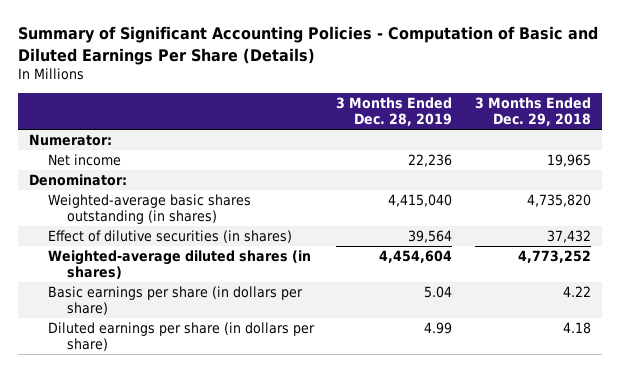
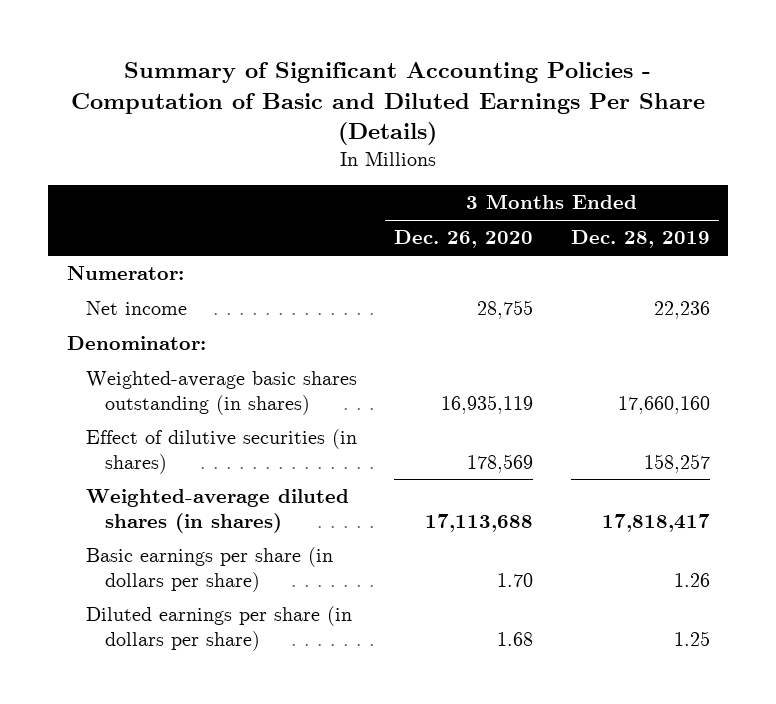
- | 3 Months Ended Dec. 28, 2019 | 3 Months Ended Dec. 29, 2018
+ | 3 Months Ended Dec. 26, 2020 | 3 Months Ended Dec. 28, 2019
- Weighted-average basic shares outstanding (in shares) | 4,415,040 | 4,735,820
- Effect of dilutive securities (in shares) | 39,564 | 37,432
- Weighted-average diluted shares (in shares) | 4,454,604 | 4,773,252
- Basic earnings per share (in dollars per share) | 5.04 | 4.22
- Diluted earnings per share (in dollars per share) | 4.99 | 4.18
+ Weighted-average basic shares outstanding (in shares) | 16,935,119 | 17,660,160
+ Effect of dilutive securities (in shares) | 178,569 | 158,257
+ Weighted-average diluted shares (in shares) | 17,113,688 | 17,818,417
+ Basic earnings per share (in dollars per share) | 1.70 | 1.26
+ Diluted earnings per share (in dollars per share) | 1.68 | 1.25

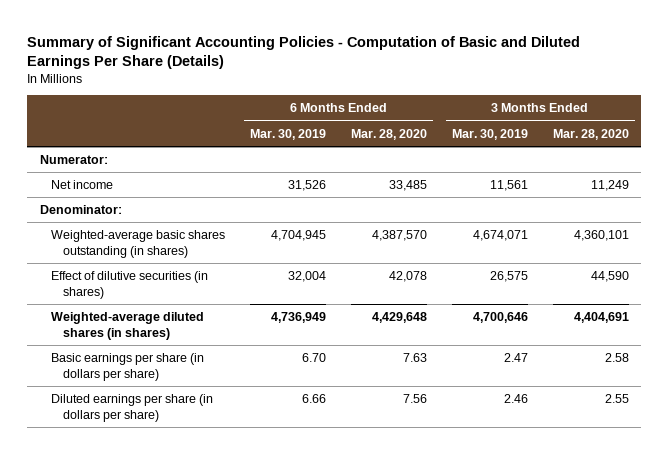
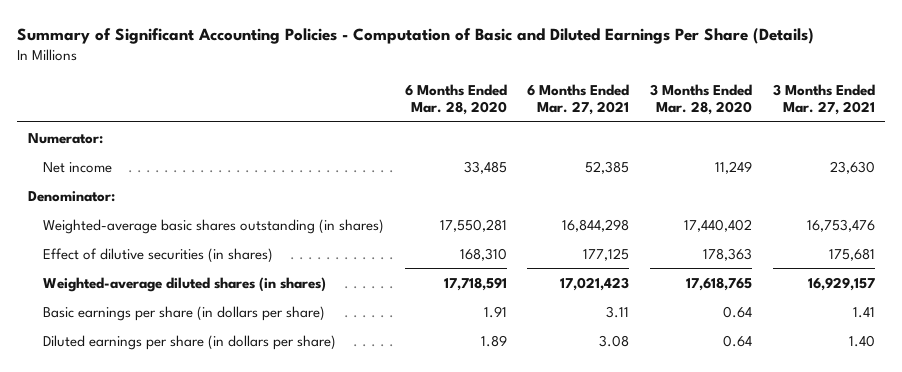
- | 6 Months Ended Mar. 30, 2019 | 6 Months Ended Mar. 28, 2020 | 3 Months Ended Mar. 30, 2019 | 3 Months Ended Mar. 28, 2020
+ | 6 Months Ended Mar. 28, 2020 | 6 Months Ended Mar. 27, 2021 | 3 Months Ended Mar. 28, 2020 | 3 Months Ended Mar. 27, 2021
- Weighted-average basic shares outstanding (in shares) | 4,704,945 | 4,387,570 | 4,674,071 | 4,360,101
- Effect of dilutive securities (in shares) | 32,004 | 42,078 | 26,575 | 44,590
- Weighted-average diluted shares (in shares) | 4,736,949 | 4,429,648 | 4,700,646 | 4,404,691
- Basic earnings per share (in dollars per share) | 6.70 | 7.63 | 2.47 | 2.58
- Diluted earnings per share (in dollars per share) | 6.66 | 7.56 | 2.46 | 2.55
+ Weighted-average basic shares outstanding (in shares) | 17,550,281 | 16,844,298 | 17,440,402 | 16,753,476
+ Effect of dilutive securities (in shares) | 168,310 | 177,125 | 178,363 | 175,681
+ Weighted-average diluted shares (in shares) | 17,718,591 | 17,021,423 | 17,618,765 | 16,929,157
+ Basic earnings per share (in dollars per share) | 1.91 | 3.11 | 0.64 | 1.41
+ Diluted earnings per share (in dollars per share) | 1.89 | 3.08 | 0.64 | 1.40

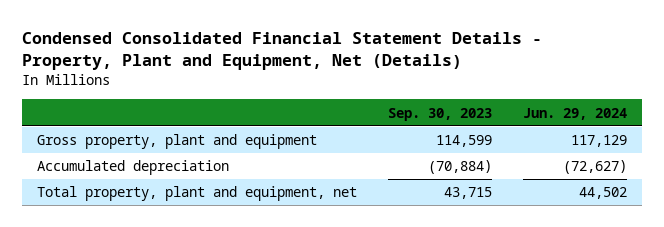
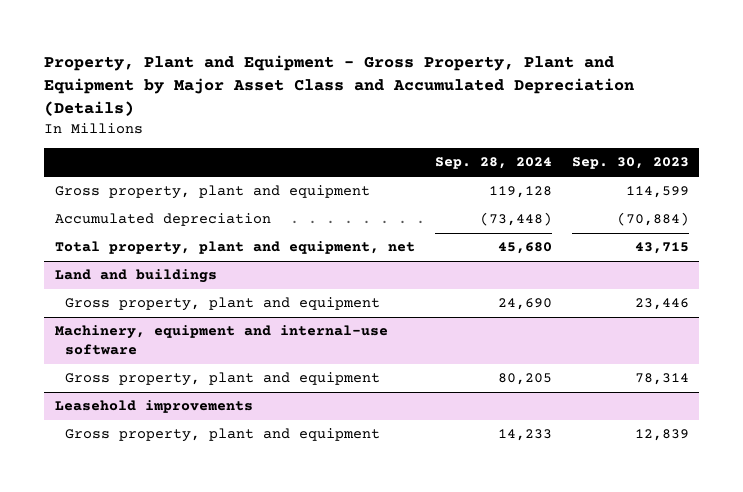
- Condensed Consolidated Financial Statement Details - Property, Plant and Equipment, Net (Details)
+ Property, Plant and Equipment - Gross Property, Plant and Equipment by Major Asset Class and Accumulated Depreciation (Details)
- | Sep. 30, 2023 | Jun. 29, 2024
+ | Sep. 28, 2024 | Sep. 30, 2023
+ Land and buildings
+ Gross property, plant and equipment | 24,690 | 23,446
+ Machinery, equipment and internal-use software
+ Gross property, plant and equipment | 80,205 | 78,314
+ Leasehold improvements
+ Gross property, plant and equipment | 14,233 | 12,839

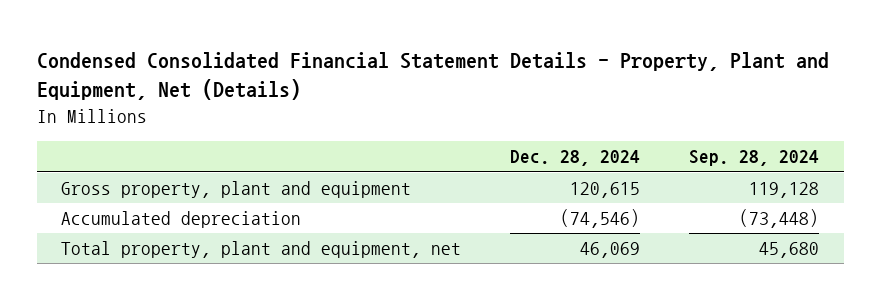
- Property, Plant and Equipment - Gross Property, Plant and Equipment by Major Asset Class and Accumulated Depreciation (Details)
+ Condensed Consolidated Financial Statement Details - Property, Plant and Equipment, Net (Details)
- | Sep. 28, 2024 | Sep. 30, 2023
+ | Dec. 28, 2024 | Sep. 28, 2024
- Land and buildings
- Gross property, plant and equipment | 24,690 | 23,446
- Machinery, equipment and internal-use software
- Gross property, plant and equipment | 80,205 | 78,314
- Leasehold improvements
- Gross property, plant and equipment | 14,233 | 12,839

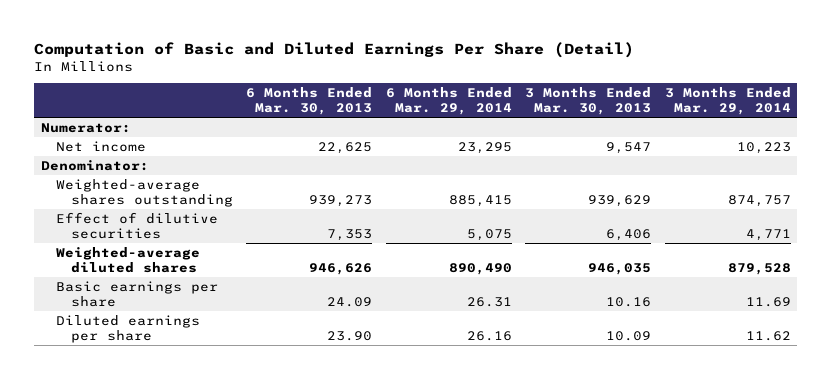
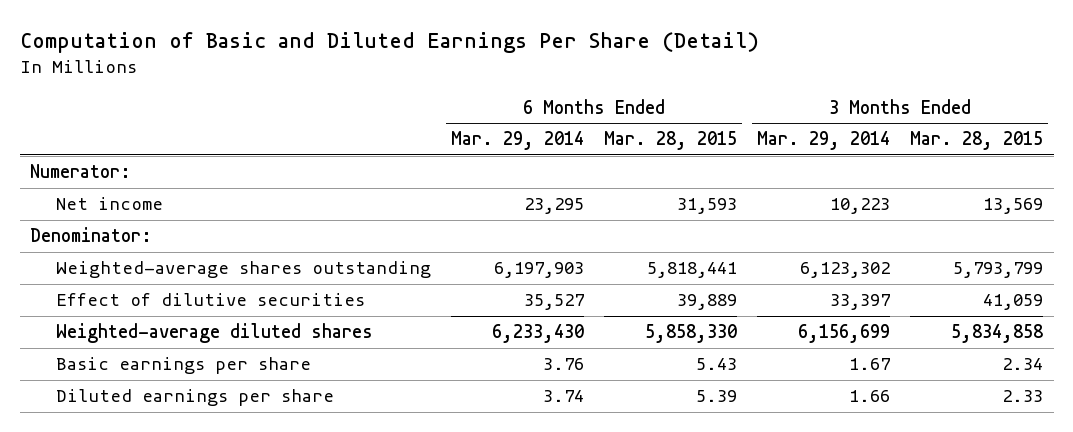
- | 6 Months Ended Mar. 30, 2013 | 6 Months Ended Mar. 29, 2014 | 3 Months Ended Mar. 30, 2013 | 3 Months Ended Mar. 29, 2014
+ | 6 Months Ended Mar. 29, 2014 | 6 Months Ended Mar. 28, 2015 | 3 Months Ended Mar. 29, 2014 | 3 Months Ended Mar. 28, 2015
- Weighted-average shares outstanding | 939,273 | 885,415 | 939,629 | 874,757
- Effect of dilutive securities | 7,353 | 5,075 | 6,406 | 4,771
- Weighted-average diluted shares | 946,626 | 890,490 | 946,035 | 879,528
- Basic earnings per share | 24.09 | 26.31 | 10.16 | 11.69
- Diluted earnings per share | 23.90 | 26.16 | 10.09 | 11.62
+ Weighted-average shares outstanding | 6,197,903 | 5,818,441 | 6,123,302 | 5,793,799
+ Effect of dilutive securities | 35,527 | 39,889 | 33,397 | 41,059
+ Weighted-average diluted shares | 6,233,430 | 5,858,330 | 6,156,699 | 5,834,858
+ Basic earnings per share | 3.76 | 5.43 | 1.67 | 2.34
+ Diluted earnings per share | 3.74 | 5.39 | 1.66 | 2.33

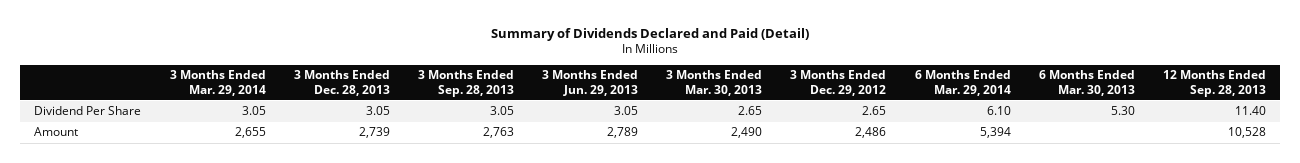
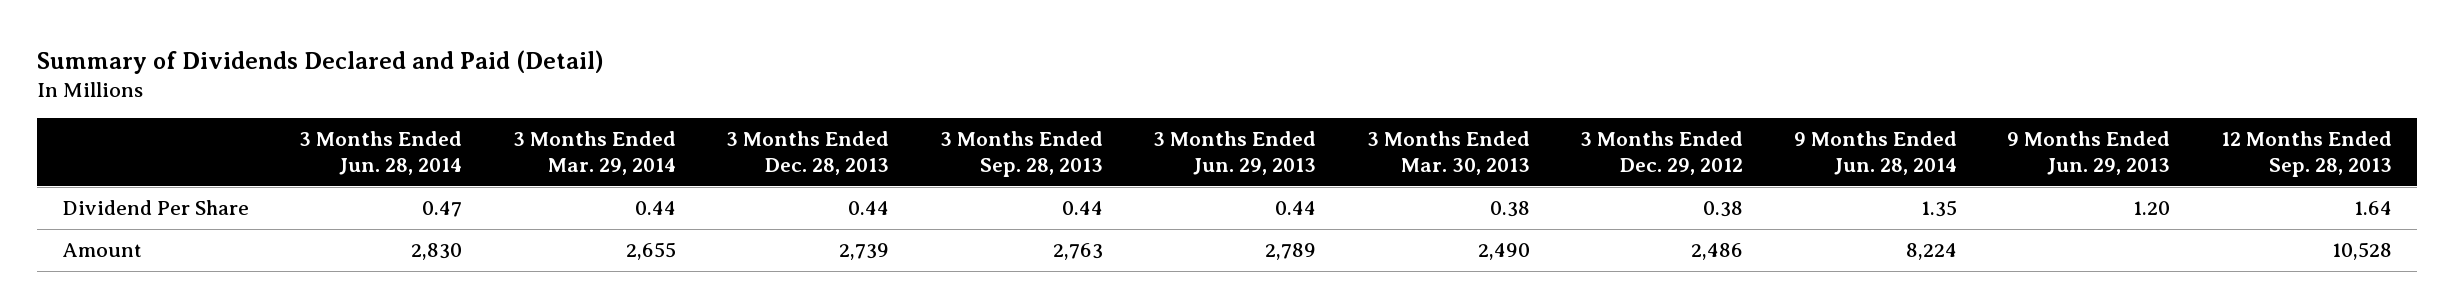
- | 3 Months Ended Mar. 29, 2014 | 3 Months Ended Dec. 28, 2013 | 3 Months Ended Sep. 28, 2013 | 3 Months Ended Jun. 29, 2013 | 3 Months Ended Mar. 30, 2013 | 3 Months Ended Dec. 29, 2012 | 6 Months Ended Mar. 29, 2014 | 6 Months Ended Mar. 30, 2013 | 12 Months Ended Sep. 28, 2013
+ | 3 Months Ended Jun. 28, 2014 | 3 Months Ended Mar. 29, 2014 | 3 Months Ended Dec. 28, 2013 | 3 Months Ended Sep. 28, 2013 | 3 Months Ended Jun. 29, 2013 | 3 Months Ended Mar. 30, 2013 | 3 Months Ended Dec. 29, 2012 | 9 Months Ended Jun. 28, 2014 | 9 Months Ended Jun. 29, 2013 | 12 Months Ended Sep. 28, 2013
- Dividend Per Share | 3.05 | 3.05 | 3.05 | 3.05 | 2.65 | 2.65 | 6.10 | 5.30 | 11.40
+ Dividend Per Share | 0.47 | 0.44 | 0.44 | 0.44 | 0.44 | 0.38 | 0.38 | 1.35 | 1.20 | 1.64

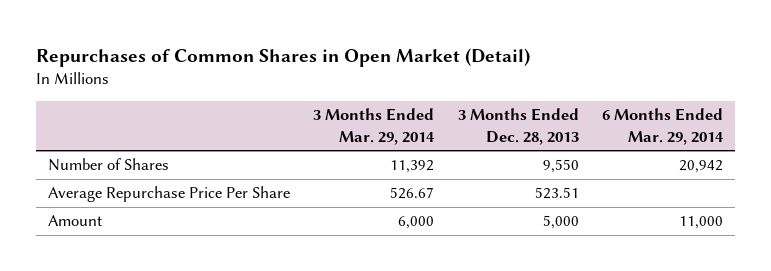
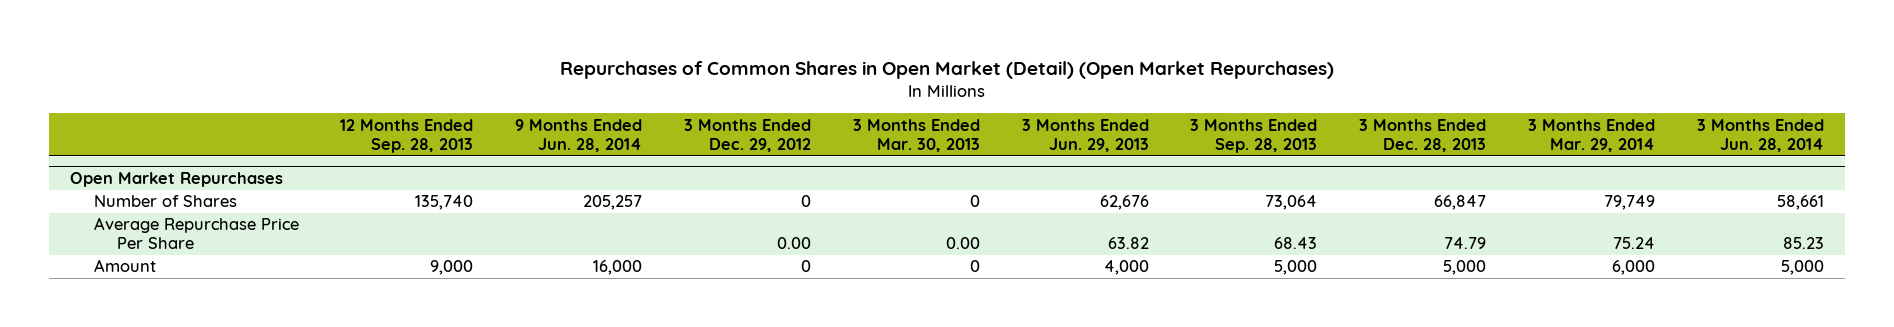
- Repurchases of Common Shares in Open Market (Detail)
+ Repurchases of Common Shares in Open Market (Detail) (Open Market Repurchases)
- | 3 Months Ended Mar. 29, 2014 | 3 Months Ended Dec. 28, 2013 | 6 Months Ended Mar. 29, 2014
+ | 12 Months Ended Sep. 28, 2013 | 9 Months Ended Jun. 28, 2014 | 3 Months Ended Dec. 29, 2012 | 3 Months Ended Mar. 30, 2013 | 3 Months Ended Jun. 29, 2013 | 3 Months Ended Sep. 28, 2013 | 3 Months Ended Dec. 28, 2013 | 3 Months Ended Mar. 29, 2014 | 3 Months Ended Jun. 28, 2014
- Number of Shares | 11,392 | 9,550 | 20,942
- Average Repurchase Price Per Share | 526.67 | 523.51 |
+ Open Market Repurchases
+ Number of Shares | 135,740 | 205,257 | 0 | 0 | 62,676 | 73,064 | 66,847 | 79,749 | 58,661
+ Average Repurchase Price Per Share | | | 0.00 | 0.00 | 63.82 | 68.43 | 74.79 | 75.24 | 85.23

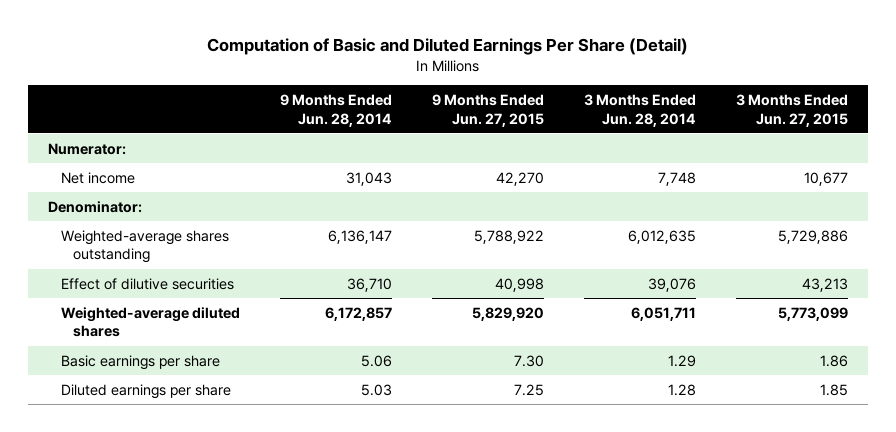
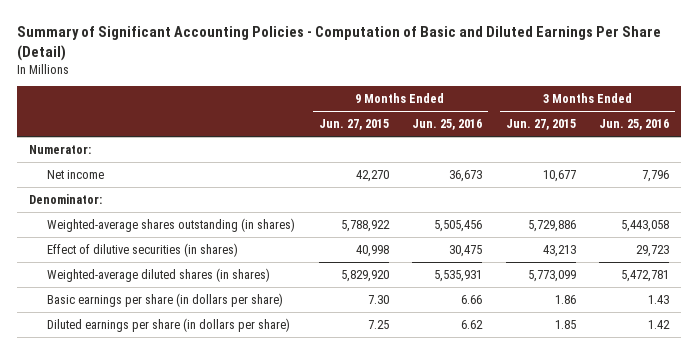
- Computation of Basic and Diluted Earnings Per Share (Detail)
+ Summary of Significant Accounting Policies - Computation of Basic and Diluted Earnings Per Share (Detail)
- | 9 Months Ended Jun. 28, 2014 | 9 Months Ended Jun. 27, 2015 | 3 Months Ended Jun. 28, 2014 | 3 Months Ended Jun. 27, 2015
+ | 9 Months Ended Jun. 27, 2015 | 9 Months Ended Jun. 25, 2016 | 3 Months Ended Jun. 27, 2015 | 3 Months Ended Jun. 25, 2016
- Weighted-average shares outstanding | 6,136,147 | 5,788,922 | 6,012,635 | 5,729,886
- Effect of dilutive securities | 36,710 | 40,998 | 39,076 | 43,213
- Weighted-average diluted shares | 6,172,857 | 5,829,920 | 6,051,711 | 5,773,099
- Basic earnings per share | 5.06 | 7.30 | 1.29 | 1.86
- Diluted earnings per share | 5.03 | 7.25 | 1.28 | 1.85
+ Weighted-average shares outstanding (in shares) | 5,788,922 | 5,505,456 | 5,729,886 | 5,443,058
+ Effect of dilutive securities (in shares) | 40,998 | 30,475 | 43,213 | 29,723
+ Weighted-average diluted shares (in shares) | 5,829,920 | 5,535,931 | 5,773,099 | 5,472,781
+ Basic earnings per share (in dollars per share) | 7.30 | 6.66 | 1.86 | 1.43
+ Diluted earnings per share (in dollars per share) | 7.25 | 6.62 | 1.85 | 1.42

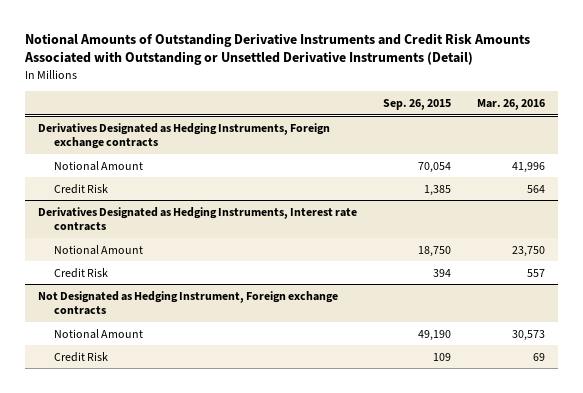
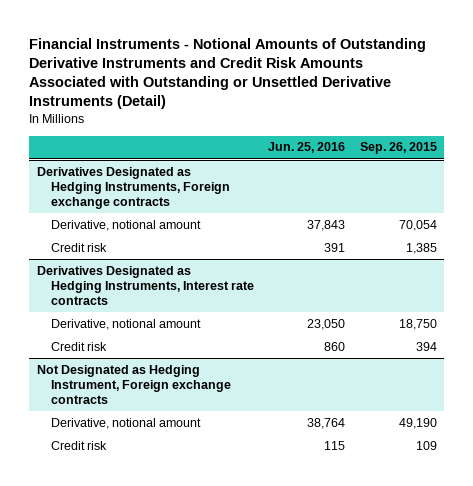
- Notional Amounts of Outstanding Derivative Instruments and Credit Risk Amounts Associated with Outstanding or Unsettled Derivative Instruments (Detail)
+ Financial Instruments - Notional Amounts of Outstanding Derivative Instruments and Credit Risk Amounts Associated with Outstanding or Unsettled Derivative Instruments (Detail)
- | Sep. 26, 2015 | Mar. 26, 2016
+ | Jun. 25, 2016 | Sep. 26, 2015
@ Derivatives Designated as Hedging Instruments, Foreign exchange contracts
- Notional Amount | 70,054 | 41,996
- Credit Risk | 1,385 | 564
+ Derivative, notional amount | 37,843 | 70,054
+ Credit risk | 391 | 1,385
@ Derivatives Designated as Hedging Instruments, Interest rate contracts
- Notional Amount | 18,750 | 23,750
- Credit Risk | 394 | 557
+ Derivative, notional amount | 23,050 | 18,750
+ Credit risk | 860 | 394
@ Not Designated as Hedging Instrument, Foreign exchange contracts
- Notional Amount | 49,190 | 30,573
- Credit Risk | 109 | 69
+ Derivative, notional amount | 38,764 | 49,190
+ Credit risk | 115 | 109

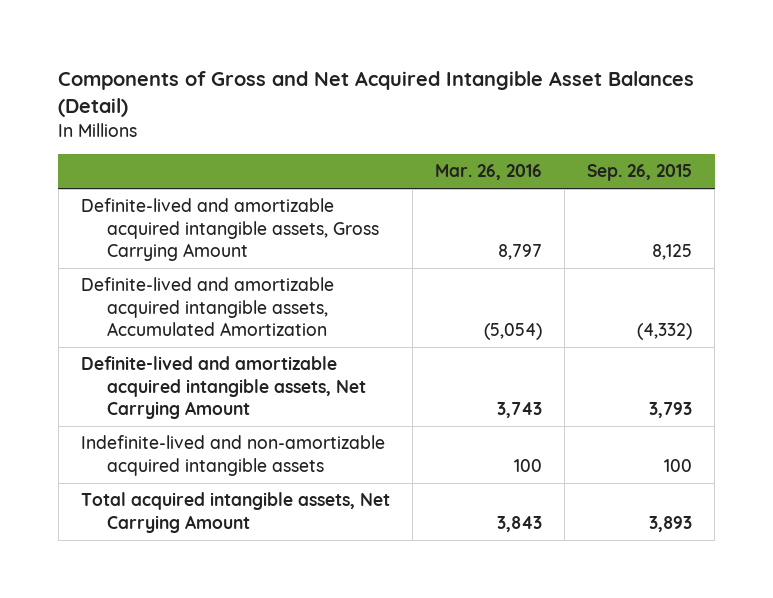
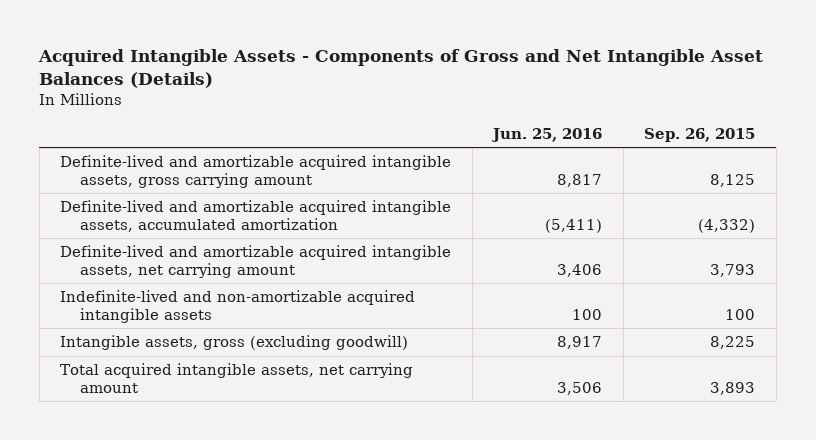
- Components of Gross and Net Acquired Intangible Asset Balances (Detail)
+ Acquired Intangible Assets - Components of Gross and Net Intangible Asset Balances (Details)
- | Mar. 26, 2016 | Sep. 26, 2015
+ | Jun. 25, 2016 | Sep. 26, 2015
- Definite-lived and amortizable acquired intangible assets, Gross Carrying Amount | 8,797 | 8,125
- Definite-lived and amortizable acquired intangible assets, Accumulated Amortization | (5,054) | (4,332)
- Definite-lived and amortizable acquired intangible assets, Net Carrying Amount | 3,743 | 3,793
+ Definite-lived and amortizable acquired intangible assets, gross carrying amount | 8,817 | 8,125
+ Definite-lived and amortizable acquired intangible assets, accumulated amortization | (5,411) | (4,332)
+ Definite-lived and amortizable acquired intangible assets, net carrying amount | 3,406 | 3,793
- Total acquired intangible assets, Net Carrying Amount | 3,843 | 3,893
+ Intangible assets, gross (excluding goodwill) | 8,917 | 8,225
+ Total acquired intangible assets, net carrying amount | 3,506 | 3,893

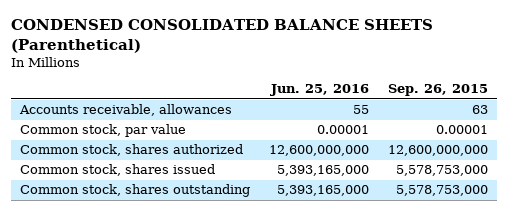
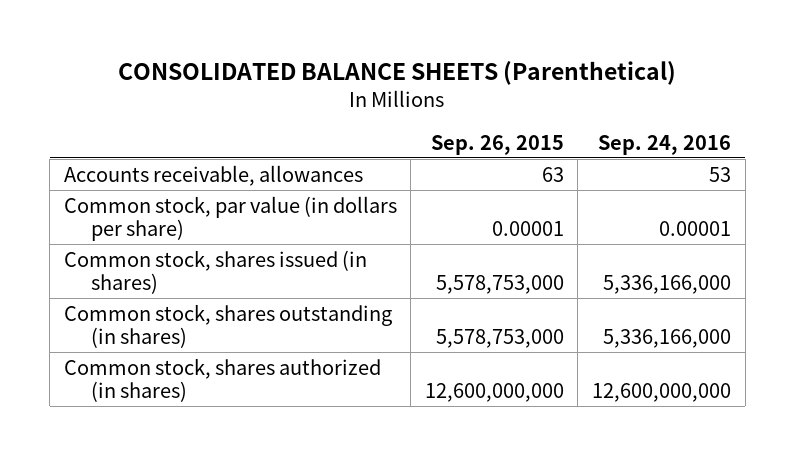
- CONDENSED CONSOLIDATED BALANCE SHEETS (Parenthetical)
+ CONSOLIDATED BALANCE SHEETS (Parenthetical)
- | Jun. 25, 2016 | Sep. 26, 2015
+ | Sep. 26, 2015 | Sep. 24, 2016
- Common stock, par value | 0.00001 | 0.00001
- Common stock, shares authorized | 12,600,000,000 | 12,600,000,000
- Common stock, shares issued | 5,393,165,000 | 5,578,753,000
- Common stock, shares outstanding | 5,393,165,000 | 5,578,753,000
+ Common stock, par value (in dollars per share) | 0.00001 | 0.00001
+ Common stock, shares issued (in shares) | 5,578,753,000 | 5,336,166,000
+ Common stock, shares outstanding (in shares) | 5,578,753,000 | 5,336,166,000
+ Common stock, shares authorized (in shares) | 12,600,000,000 | 12,600,000,000

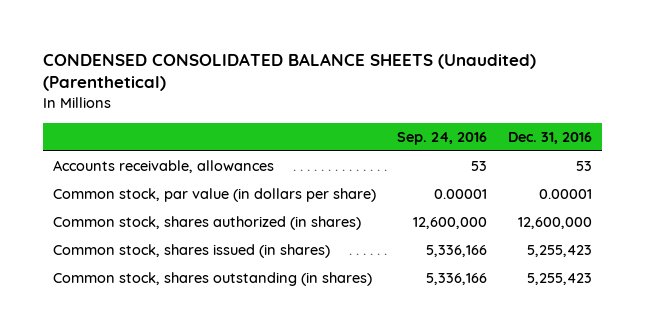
- CONSOLIDATED BALANCE SHEETS (Parenthetical)
+ CONDENSED CONSOLIDATED BALANCE SHEETS (Unaudited) (Parenthetical)
- | Sep. 26, 2015 | Sep. 24, 2016
+ | Sep. 24, 2016 | Dec. 31, 2016
- Common stock, shares issued (in shares) | 5,578,753,000 | 5,336,166,000
- Common stock, shares outstanding (in shares) | 5,578,753,000 | 5,336,166,000
- Common stock, shares authorized (in shares) | 12,600,000,000 | 12,600,000,000
+ Common stock, shares authorized (in shares) | 12,600,000 | 12,600,000
+ Common stock, shares issued (in shares) | 5,336,166 | 5,255,423
+ Common stock, shares outstanding (in shares) | 5,336,166 | 5,255,423

